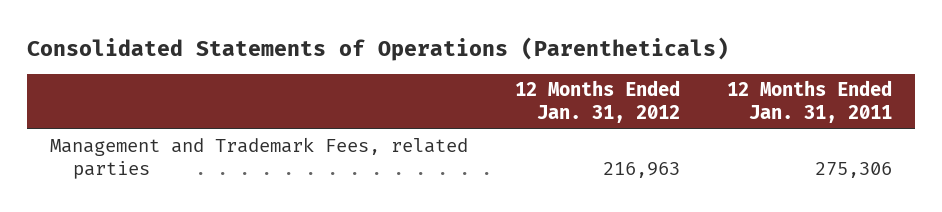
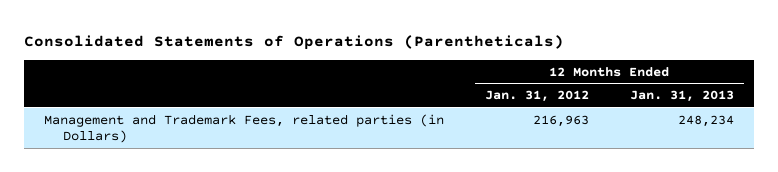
- | 12 Months Ended Jan. 31, 2012 | 12 Months Ended Jan. 31, 2011
+ | 12 Months Ended Jan. 31, 2012 | 12 Months Ended Jan. 31, 2013
- Management and Trademark Fees, related parties | 216,963 | 275,306
+ Management and Trademark Fees, related parties (in Dollars) | 216,963 | 248,234

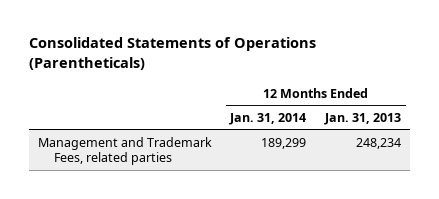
- | 12 Months Ended Jan. 31, 2012 | 12 Months Ended Jan. 31, 2013
+ | 12 Months Ended Jan. 31, 2014 | 12 Months Ended Jan. 31, 2013
- Management and Trademark Fees, related parties (in Dollars) | 216,963 | 248,234
+ Management and Trademark Fees, related parties | 189,299 | 248,234

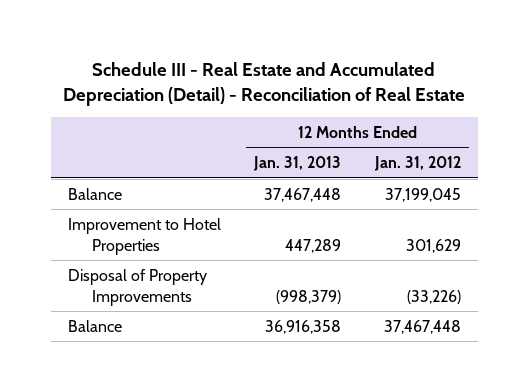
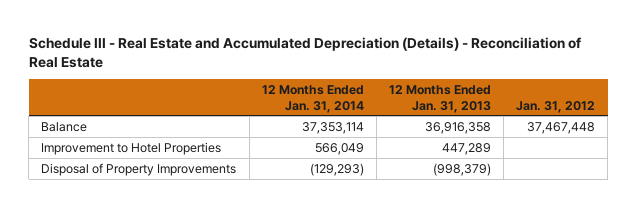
- Schedule III - Real Estate and Accumulated Depreciation (Detail) - Reconciliation of Real Estate
+ Schedule III - Real Estate and Accumulated Depreciation (Details) - Reconciliation of Real Estate
- | 12 Months Ended Jan. 31, 2013 | 12 Months Ended Jan. 31, 2012
+ | 12 Months Ended Jan. 31, 2014 | 12 Months Ended Jan. 31, 2013 | Jan. 31, 2012
- Balance | 37,467,448 | 37,199,045
moved up: Balance | 37,353,114 | 36,916,358 | 37,467,448

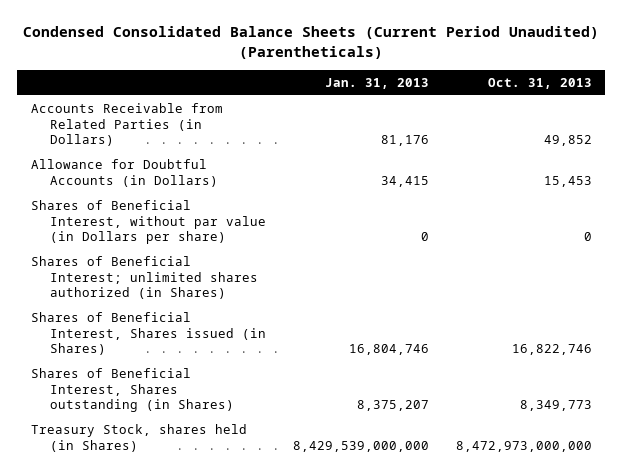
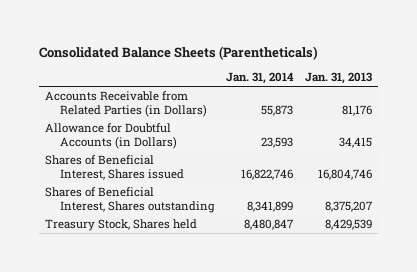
- Condensed Consolidated Balance Sheets (Current Period Unaudited) (Parentheticals)
+ Consolidated Balance Sheets (Parentheticals)
- | Jan. 31, 2013 | Oct. 31, 2013
+ | Jan. 31, 2014 | Jan. 31, 2013
- Shares of Beneficial Interest, without par value (in Dollars per share) | 0 | 0
- Shares of Beneficial Interest; unlimited shares authorized (in Shares)
- Shares of Beneficial Interest, Shares issued (in Shares) | 16,804,746 | 16,822,746
- Shares of Beneficial Interest, Shares outstanding (in Shares) | 8,375,207 | 8,349,773
- Treasury Stock, shares held (in Shares) | 8,429,539,000,000 | 8,472,973,000,000
+ Shares of Beneficial Interest, Shares issued | 16,822,746 | 16,804,746
+ Shares of Beneficial Interest, Shares outstanding | 8,341,899 | 8,375,207
+ Treasury Stock, Shares held | 8,480,847 | 8,429,539

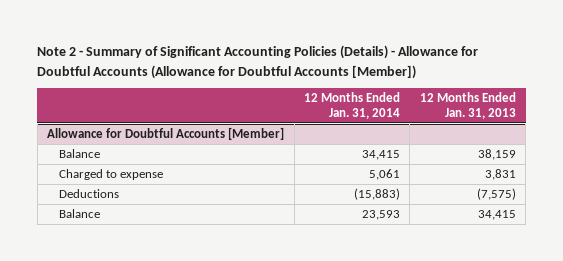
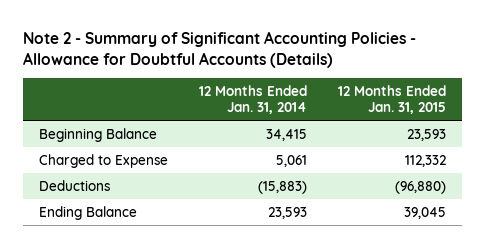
- Note 2 - Summary of Significant Accounting Policies (Details) - Allowance for Doubtful Accounts (Allowance for Doubtful Accounts [Member])
+ Note 2 - Summary of Significant Accounting Policies - Allowance for Doubtful Accounts (Details)
- | 12 Months Ended Jan. 31, 2014 | 12 Months Ended Jan. 31, 2013
+ | 12 Months Ended Jan. 31, 2014 | 12 Months Ended Jan. 31, 2015
- Allowance for Doubtful Accounts [Member]
- Balance | 34,415 | 38,159
- Charged to expense | 5,061 | 3,831
+ Beginning Balance | 34,415 | 23,593
+ Charged to Expense | 5,061 | 112,332
- Balance | 23,593 | 34,415
+ Ending Balance | 23,593 | 39,045

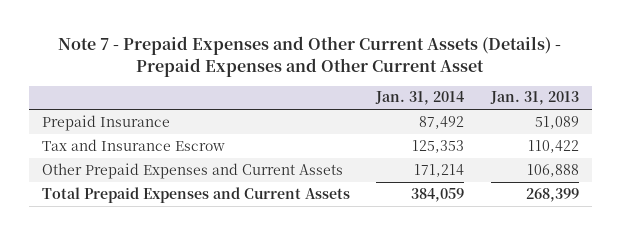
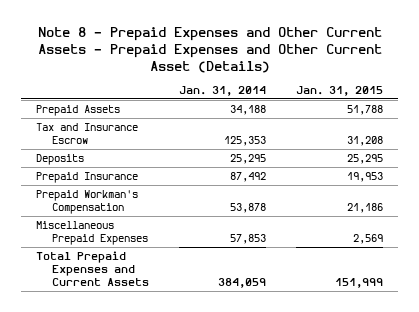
- Note 7 - Prepaid Expenses and Other Current Assets (Details) - Prepaid Expenses and Other Current Asset
+ Note 8 - Prepaid Expenses and Other Current Assets - Prepaid Expenses and Other Current Asset (Details)
- | Jan. 31, 2014 | Jan. 31, 2013
+ | Jan. 31, 2014 | Jan. 31, 2015
+ Prepaid Assets | 34,188 | 51,788
- Other Prepaid Expenses and Current Assets | 171,214 | 106,888
+ Deposits | 25,295 | 25,295
moved down: Prepaid Insurance | 87,492 | 19,953
+ Prepaid Workman's Compensation | 53,878 | 21,186
+ Miscellaneous Prepaid Expenses | 57,853 | 2,569

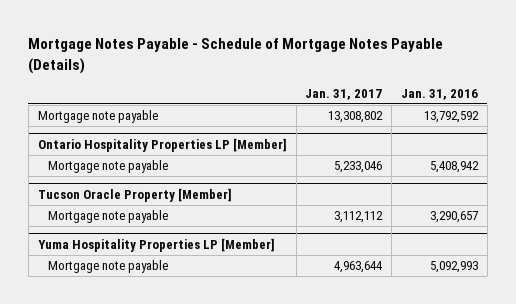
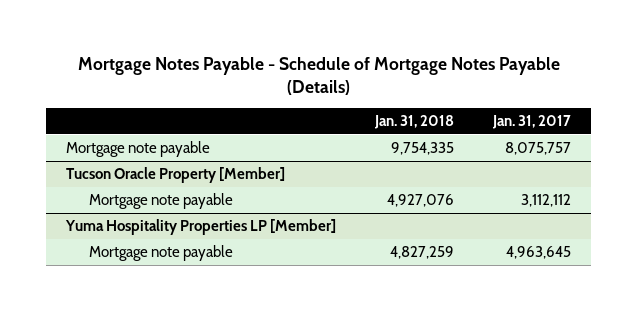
- | Jan. 31, 2017 | Jan. 31, 2016
+ | Jan. 31, 2018 | Jan. 31, 2017
- Mortgage note payable | 13,308,802 | 13,792,592
- Ontario Hospitality Properties LP [Member]
- Mortgage note payable | 5,233,046 | 5,408,942
+ Mortgage note payable | 9,754,335 | 8,075,757
@ Yuma Hospitality Properties LP [Member]
- Mortgage note payable | 4,963,644 | 5,092,993
+ Mortgage note payable | 4,827,259 | 4,963,645

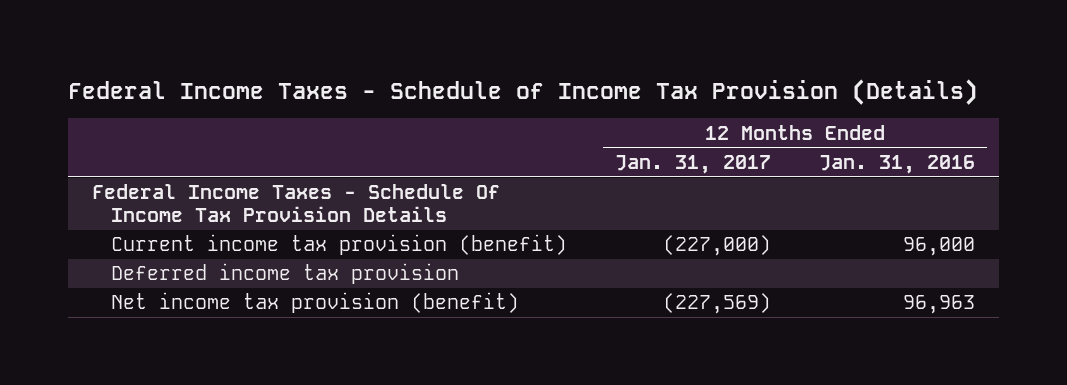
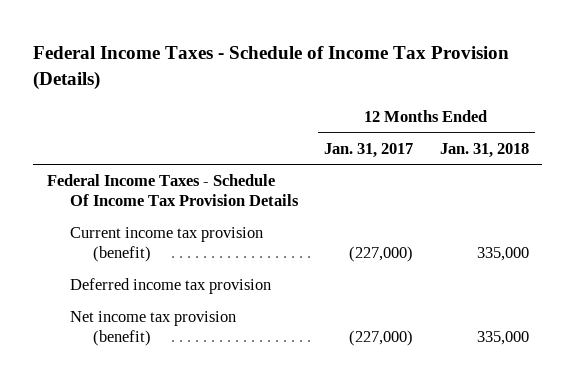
- | 12 Months Ended Jan. 31, 2017 | 12 Months Ended Jan. 31, 2016
+ | 12 Months Ended Jan. 31, 2017 | 12 Months Ended Jan. 31, 2018
- Net income tax provision (benefit) | (227,569) | 96,963
+ Net income tax provision (benefit) | (227,000) | 335,000

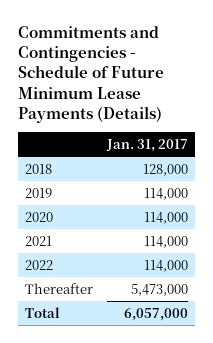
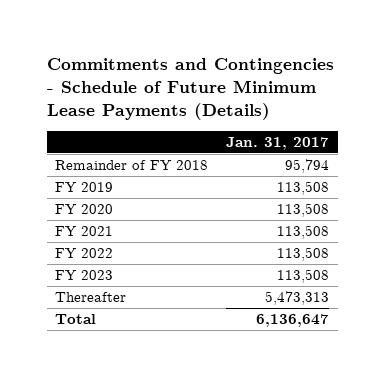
- 2018 | 128,000
- 2019 | 114,000
- 2020 | 114,000
- 2021 | 114,000
- 2022 | 114,000
- Thereafter | 5,473,000
- Total | 6,057,000
+ Remainder of FY 2018 | 95,794
+ FY 2019 | 113,508
+ FY 2020 | 113,508
+ FY 2021 | 113,508
+ FY 2022 | 113,508
+ FY 2023 | 113,508
+ Thereafter | 5,473,313
+ Total | 6,136,647

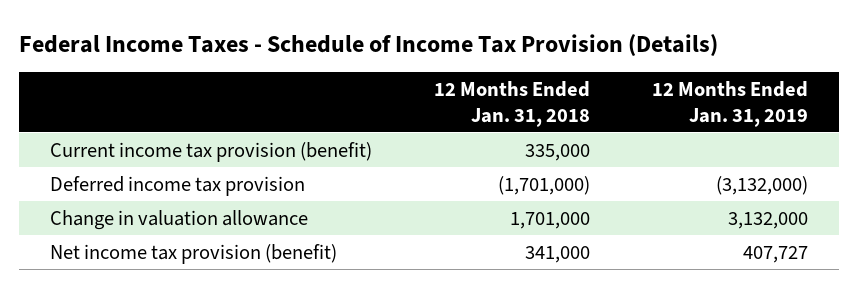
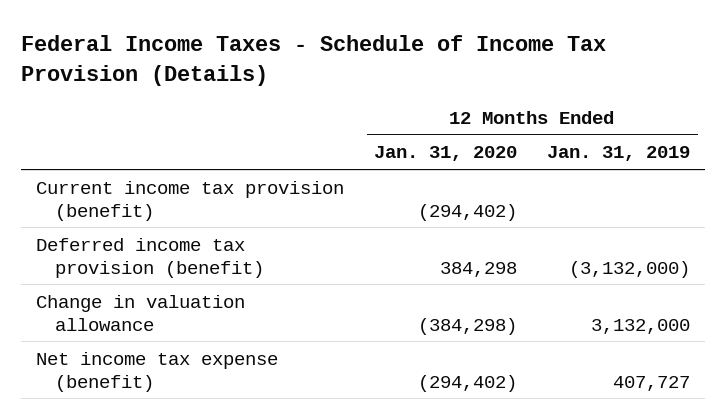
- | 12 Months Ended Jan. 31, 2018 | 12 Months Ended Jan. 31, 2019
+ | 12 Months Ended Jan. 31, 2020 | 12 Months Ended Jan. 31, 2019
- Deferred income tax provision | (1,701,000) | (3,132,000)
+ Deferred income tax provision (benefit) | 384,298 | (3,132,000)
- Net income tax provision (benefit) | 341,000 | 407,727
+ Net income tax expense (benefit) | (294,402) | 407,727

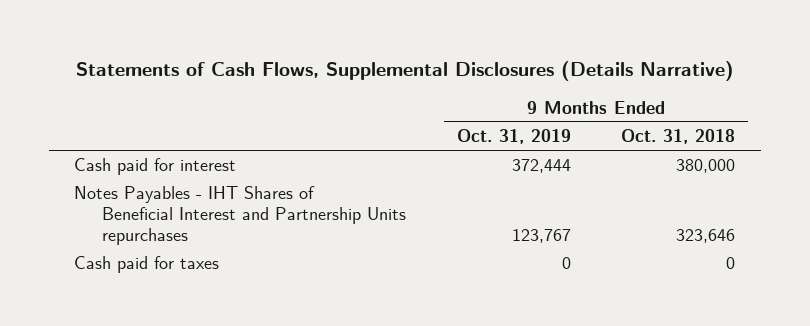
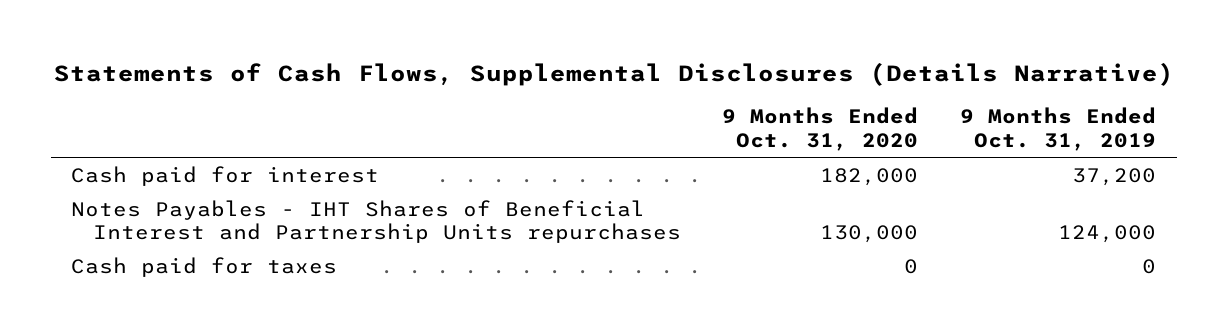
- | 9 Months Ended Oct. 31, 2019 | 9 Months Ended Oct. 31, 2018
+ | 9 Months Ended Oct. 31, 2020 | 9 Months Ended Oct. 31, 2019
- Cash paid for interest | 372,444 | 380,000
- Notes Payables - IHT Shares of Beneficial Interest and Partnership Units repurchases | 123,767 | 323,646
+ Cash paid for interest | 182,000 | 37,200
+ Notes Payables - IHT Shares of Beneficial Interest and Partnership Units repurchases | 130,000 | 124,000

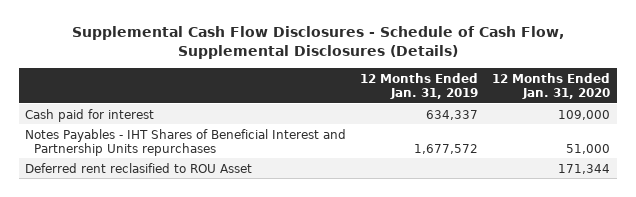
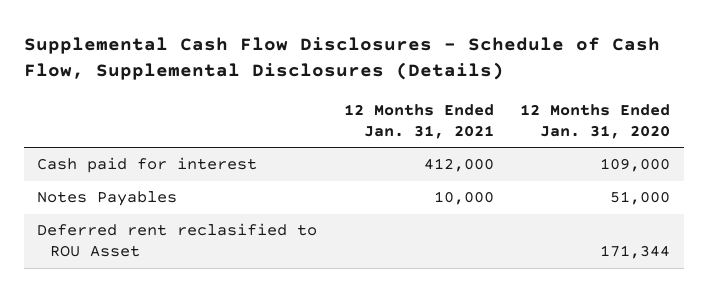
- | 12 Months Ended Jan. 31, 2019 | 12 Months Ended Jan. 31, 2020
+ | 12 Months Ended Jan. 31, 2021 | 12 Months Ended Jan. 31, 2020
- Notes Payables - IHT Shares of Beneficial Interest and Partnership Units repurchases | 1,677,572 | 51,000
+ Notes Payables | 10,000 | 51,000

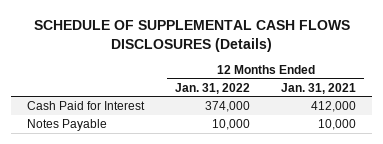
- Supplemental Cash Flow Disclosures - Schedule of Cash Flow, Supplemental Disclosures (Details)
+ SCHEDULE OF SUPPLEMENTAL CASH FLOWS DISCLOSURES (Details)
- | 12 Months Ended Jan. 31, 2021 | 12 Months Ended Jan. 31, 2020
+ | 12 Months Ended Jan. 31, 2022 | 12 Months Ended Jan. 31, 2021
- Cash paid for interest | 412,000 | 109,000
- Notes Payables | 10,000 | 51,000
- Deferred rent reclasified to ROU Asset | | 171,344
+ Cash Paid for Interest | 374,000 | 412,000
+ Notes Payable | 10,000 | 10,000

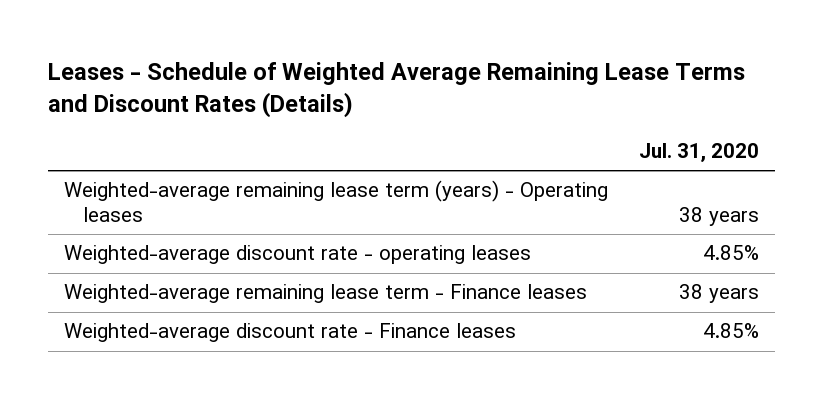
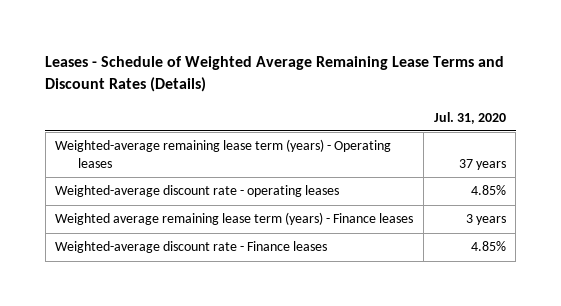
- Weighted-average remaining lease term (years) - Operating leases | 38 years
+ Weighted-average remaining lease term (years) - Operating leases | 37 years
- Weighted-average remaining lease term - Finance leases | 38 years
+ Weighted average remaining lease term (years) - Finance leases | 3 years

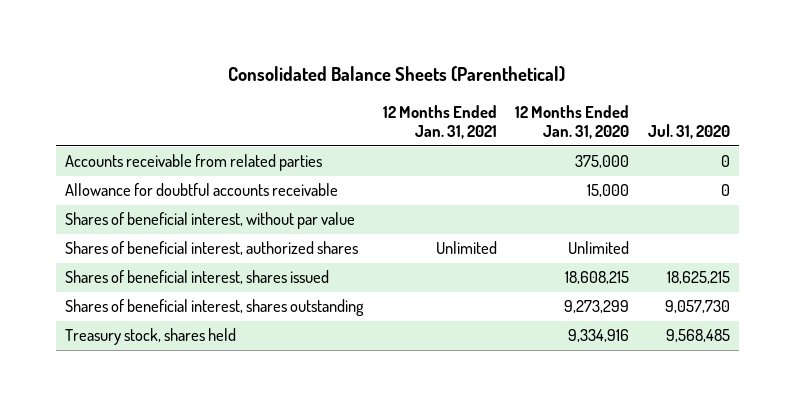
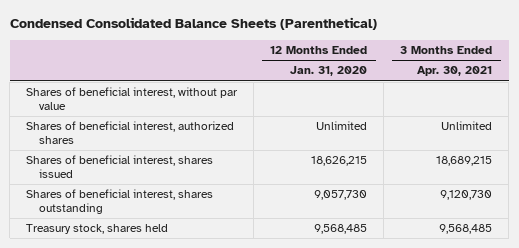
- Consolidated Balance Sheets (Parenthetical)
+ Condensed Consolidated Balance Sheets (Parenthetical)
- | 12 Months Ended Jan. 31, 2021 | 12 Months Ended Jan. 31, 2020 | Jul. 31, 2020
+ | 12 Months Ended Jan. 31, 2020 | 3 Months Ended Apr. 30, 2021
- Accounts receivable from related parties | | 375,000 | 0
- Allowance for doubtful accounts receivable | | 15,000 | 0
- Shares of beneficial interest, shares issued | | 18,608,215 | 18,625,215
- Shares of beneficial interest, shares outstanding | | 9,273,299 | 9,057,730
- Treasury stock, shares held | | 9,334,916 | 9,568,485
+ Shares of beneficial interest, shares issued | 18,626,215 | 18,689,215
+ Shares of beneficial interest, shares outstanding | 9,057,730 | 9,120,730
+ Treasury stock, shares held | 9,568,485 | 9,568,485

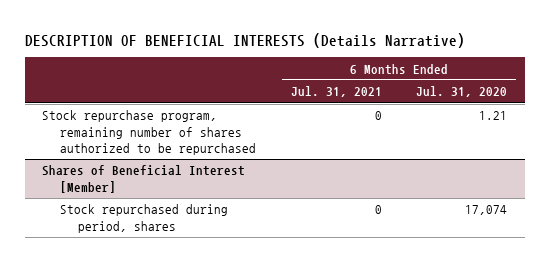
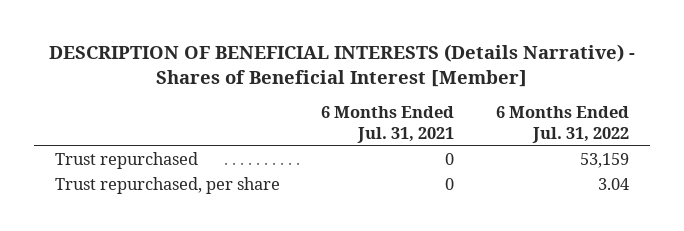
- DESCRIPTION OF BENEFICIAL INTERESTS (Details Narrative)
+ DESCRIPTION OF BENEFICIAL INTERESTS (Details Narrative) - Shares of Beneficial Interest [Member]
- | 6 Months Ended Jul. 31, 2021 | 6 Months Ended Jul. 31, 2020
+ | 6 Months Ended Jul. 31, 2021 | 6 Months Ended Jul. 31, 2022
- Stock repurchase program, remaining number of shares authorized to be repurchased | 0 | 1.21
- Shares of Beneficial Interest [Member]
- Stock repurchased during period, shares | 0 | 17,074
+ Trust repurchased | 0 | 53,159
+ Trust repurchased, per share | 0 | 3.04

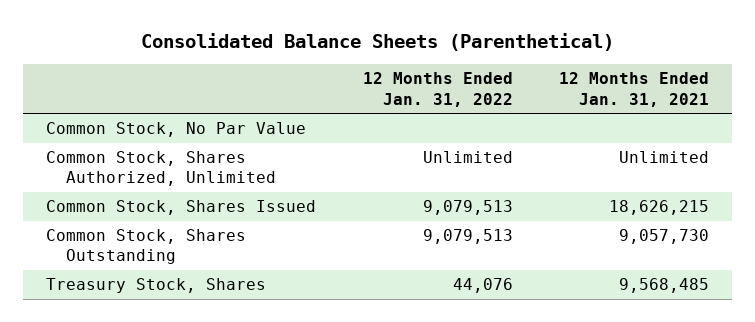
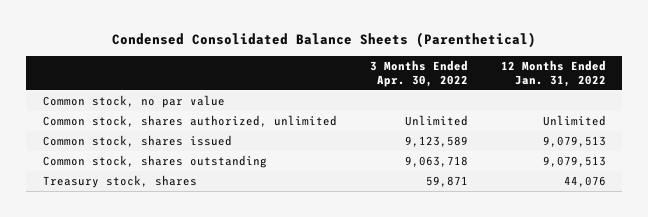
- Consolidated Balance Sheets (Parenthetical)
+ Condensed Consolidated Balance Sheets (Parenthetical)
- | 12 Months Ended Jan. 31, 2022 | 12 Months Ended Jan. 31, 2021
+ | 3 Months Ended Apr. 30, 2022 | 12 Months Ended Jan. 31, 2022
- Common Stock, No Par Value
- Common Stock, Shares Authorized, Unlimited | Unlimited | Unlimited
- Common Stock, Shares Issued | 9,079,513 | 18,626,215
- Common Stock, Shares Outstanding | 9,079,513 | 9,057,730
- Treasury Stock, Shares | 44,076 | 9,568,485
+ Common stock, no par value
+ Common stock, shares authorized, unlimited | Unlimited | Unlimited
+ Common stock, shares issued | 9,123,589 | 9,079,513
+ Common stock, shares outstanding | 9,063,718 | 9,079,513
+ Treasury stock, shares | 59,871 | 44,076

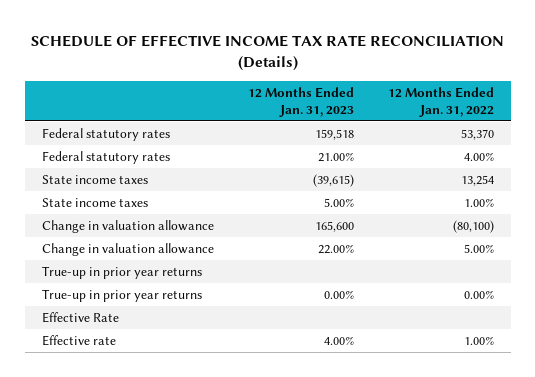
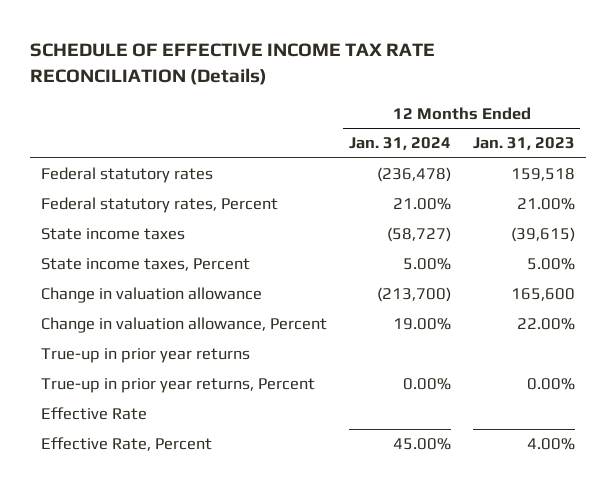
- | 12 Months Ended Jan. 31, 2023 | 12 Months Ended Jan. 31, 2022
+ | 12 Months Ended Jan. 31, 2024 | 12 Months Ended Jan. 31, 2023
- Federal statutory rates | 21.00% | 4.00%
+ Federal statutory rates, Percent | 21.00% | 21.00%
- State income taxes | 5.00% | 1.00%
+ State income taxes, Percent | 5.00% | 5.00%
- Change in valuation allowance | 22.00% | 5.00%
+ Change in valuation allowance, Percent | 19.00% | 22.00%
- True-up in prior year returns | 0.00% | 0.00%
+ True-up in prior year returns, Percent | 0.00% | 0.00%
- Effective rate | 4.00% | 1.00%
+ Effective Rate, Percent | 45.00% | 4.00%

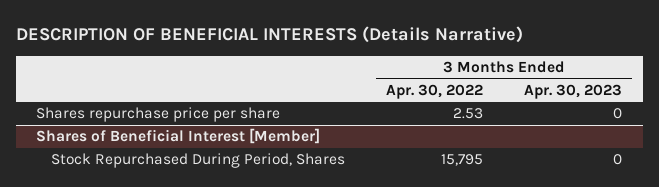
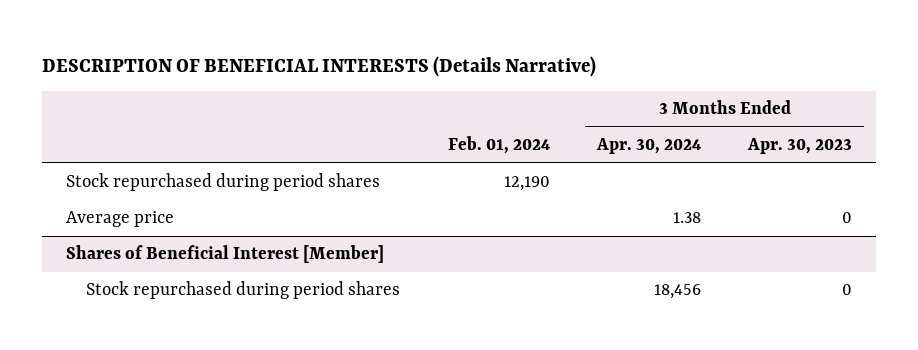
- | 3 Months Ended Apr. 30, 2022 | 3 Months Ended Apr. 30, 2023
+ | Feb. 01, 2024 | 3 Months Ended Apr. 30, 2024 | 3 Months Ended Apr. 30, 2023
- Shares repurchase price per share | 2.53 | 0
+ Stock repurchased during period shares | 12,190 | |
+ Average price | | 1.38 | 0
@ Shares of Beneficial Interest [Member]
- Stock Repurchased During Period, Shares | 15,795 | 0
+ Stock repurchased during period shares | | 18,456 | 0

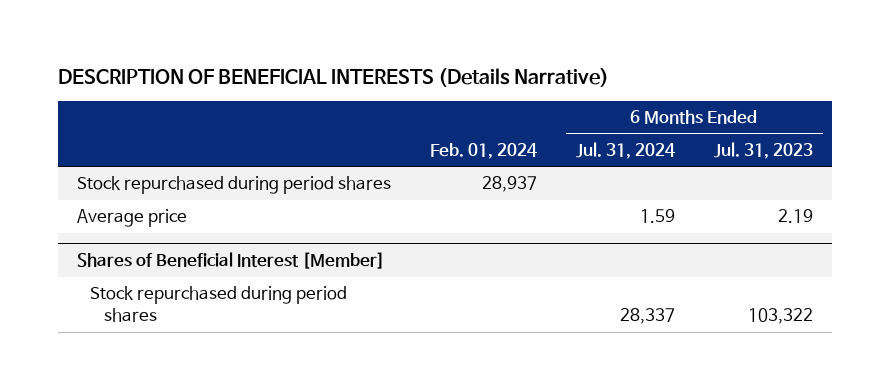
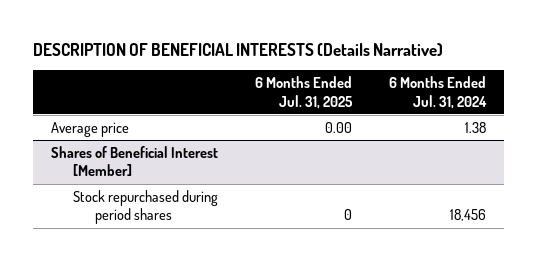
- | Feb. 01, 2024 | 6 Months Ended Jul. 31, 2024 | 6 Months Ended Jul. 31, 2023
+ | 6 Months Ended Jul. 31, 2025 | 6 Months Ended Jul. 31, 2024
- Stock repurchased during period shares | 28,937 | |
- Average price | | 1.59 | 2.19
+ Average price | 0.00 | 1.38
@ Shares of Beneficial Interest [Member]
- Stock repurchased during period shares | | 28,337 | 103,322
+ Stock repurchased during period shares | 0 | 18,456

